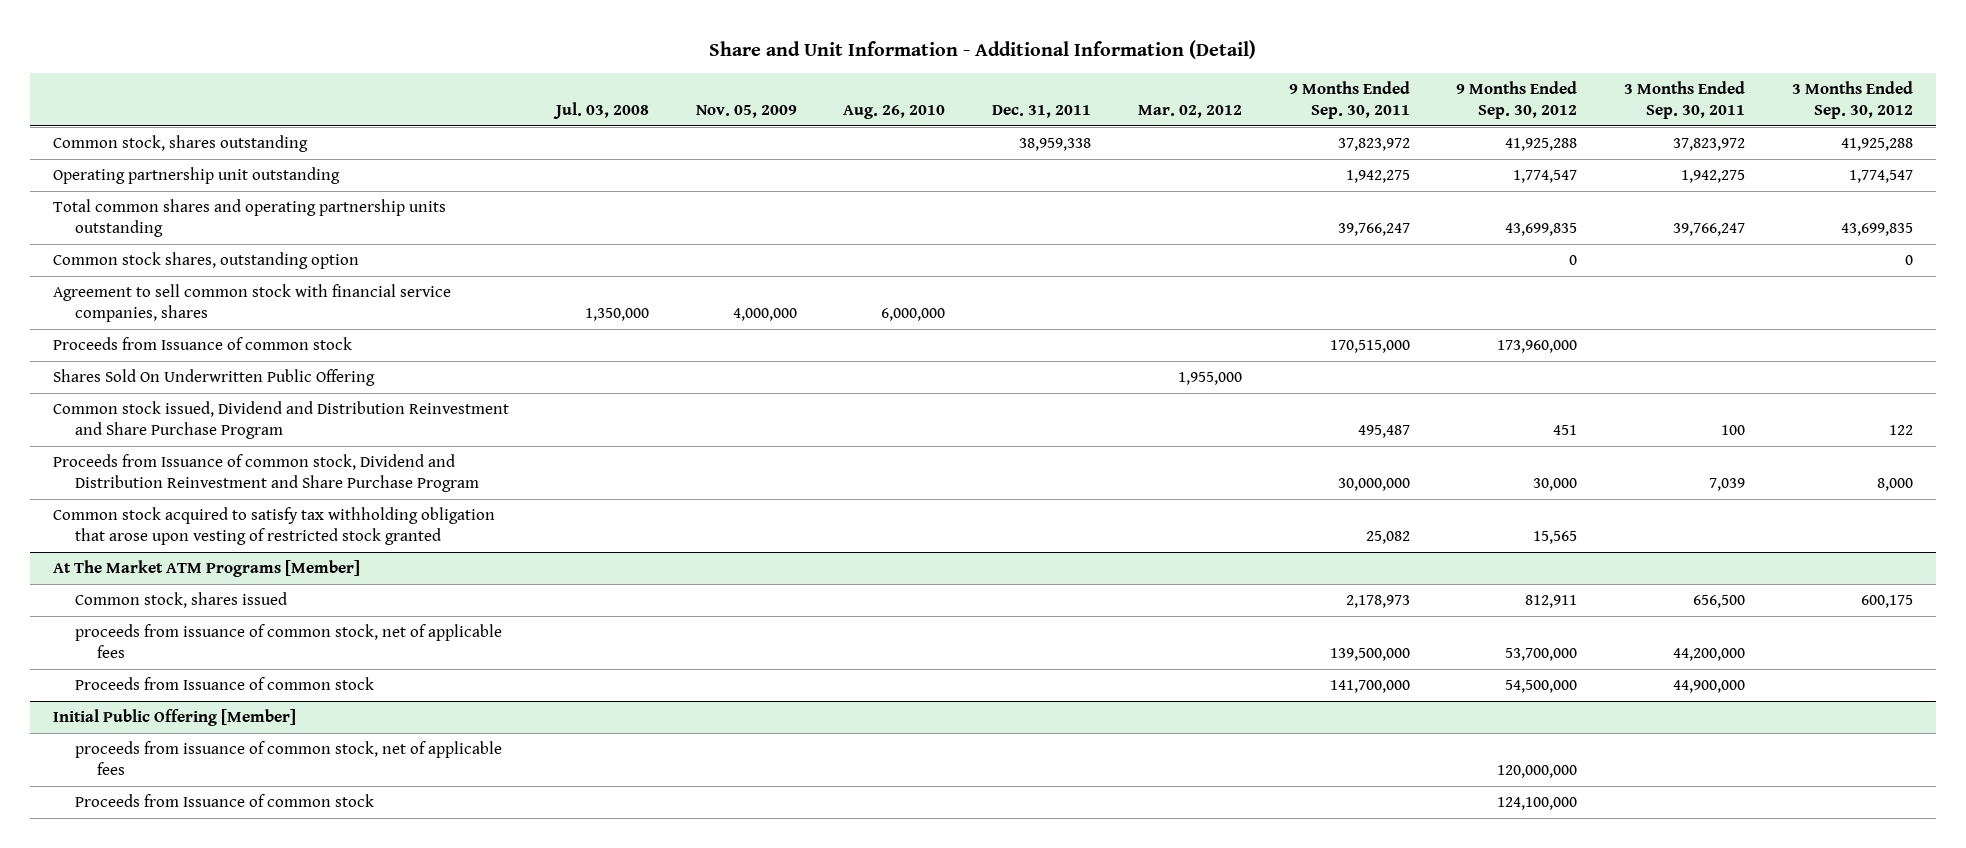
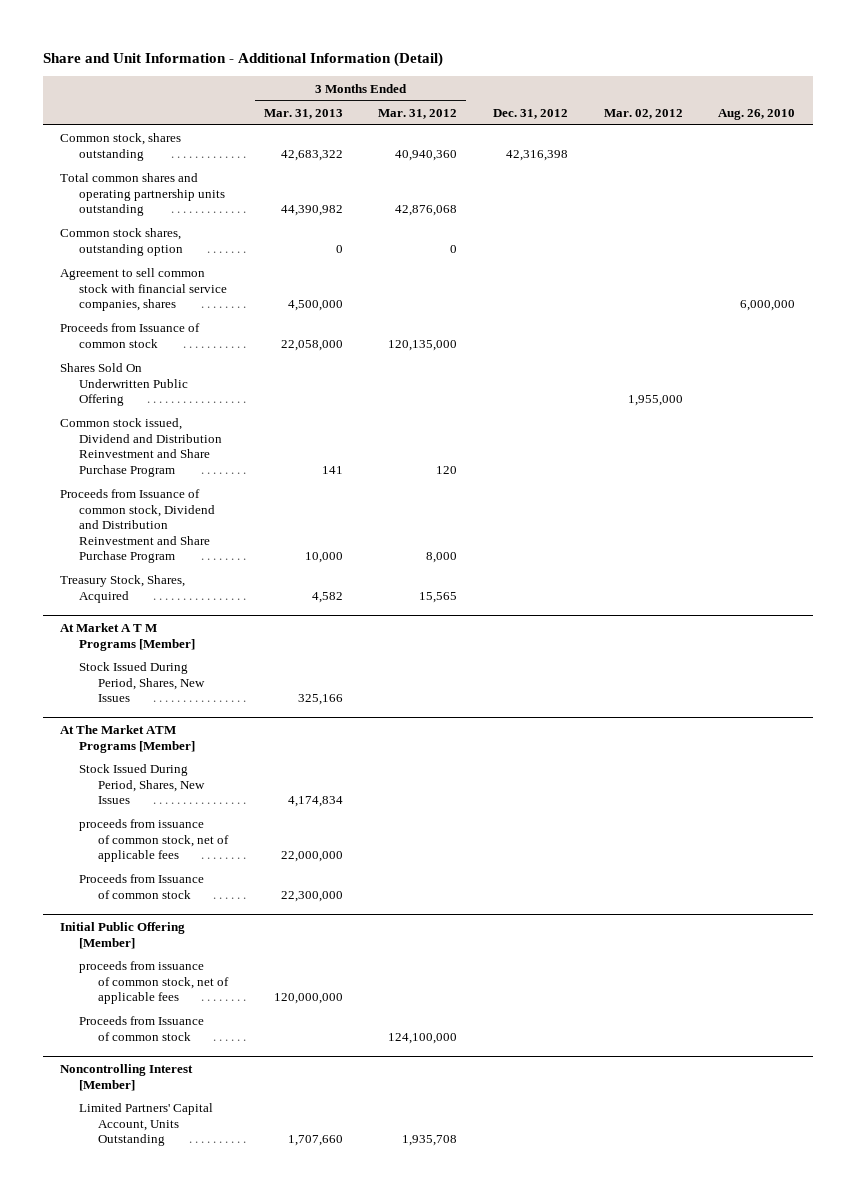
- | Jul. 03, 2008 | Nov. 05, 2009 | Aug. 26, 2010 | Dec. 31, 2011 | Mar. 02, 2012 | 9 Months Ended Sep. 30, 2011 | 9 Months Ended Sep. 30, 2012 | 3 Months Ended Sep. 30, 2011 | 3 Months Ended Sep. 30, 2012
+ | 3 Months Ended Mar. 31, 2013 | 3 Months Ended Mar. 31, 2012 | Dec. 31, 2012 | Mar. 02, 2012 | Aug. 26, 2010
- Operating partnership unit outstanding | | | | | | 1,942,275 | 1,774,547 | 1,942,275 | 1,774,547
- Common stock acquired to satisfy tax withholding obligation that arose upon vesting of restricted stock granted | | | | | | 25,082 | 15,565 | |
+ Treasury Stock, Shares, Acquired | 4,582 | 15,565 | | |
+ At Market A T M Programs [Member]
+ Stock Issued During Period, Shares, New Issues | 325,166 | | | |
@ At The Market ATM Programs [Member]
- Common stock, shares issued | | | | | | 2,178,973 | 812,911 | 656,500 | 600,175
+ Stock Issued During Period, Shares, New Issues | 4,174,834 | | | |
+ Noncontrolling Interest [Member]
+ Limited Partners' Capital Account, Units Outstanding | 1,707,660 | 1,935,708 | | |

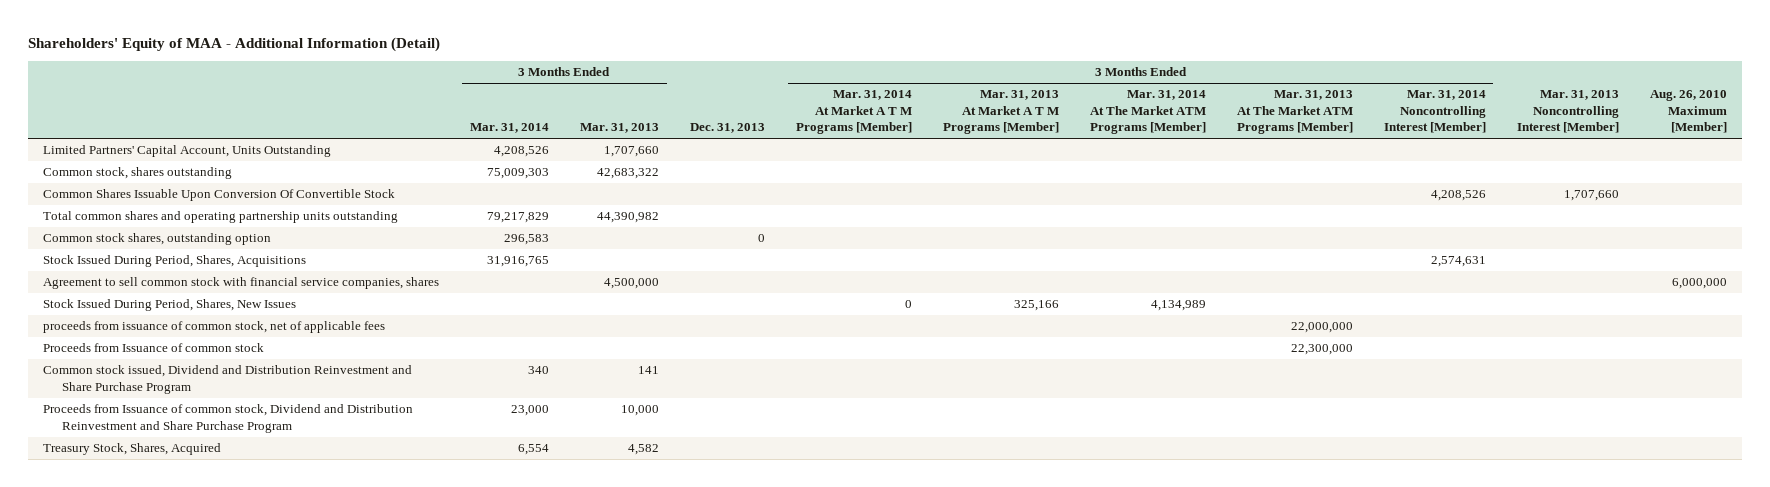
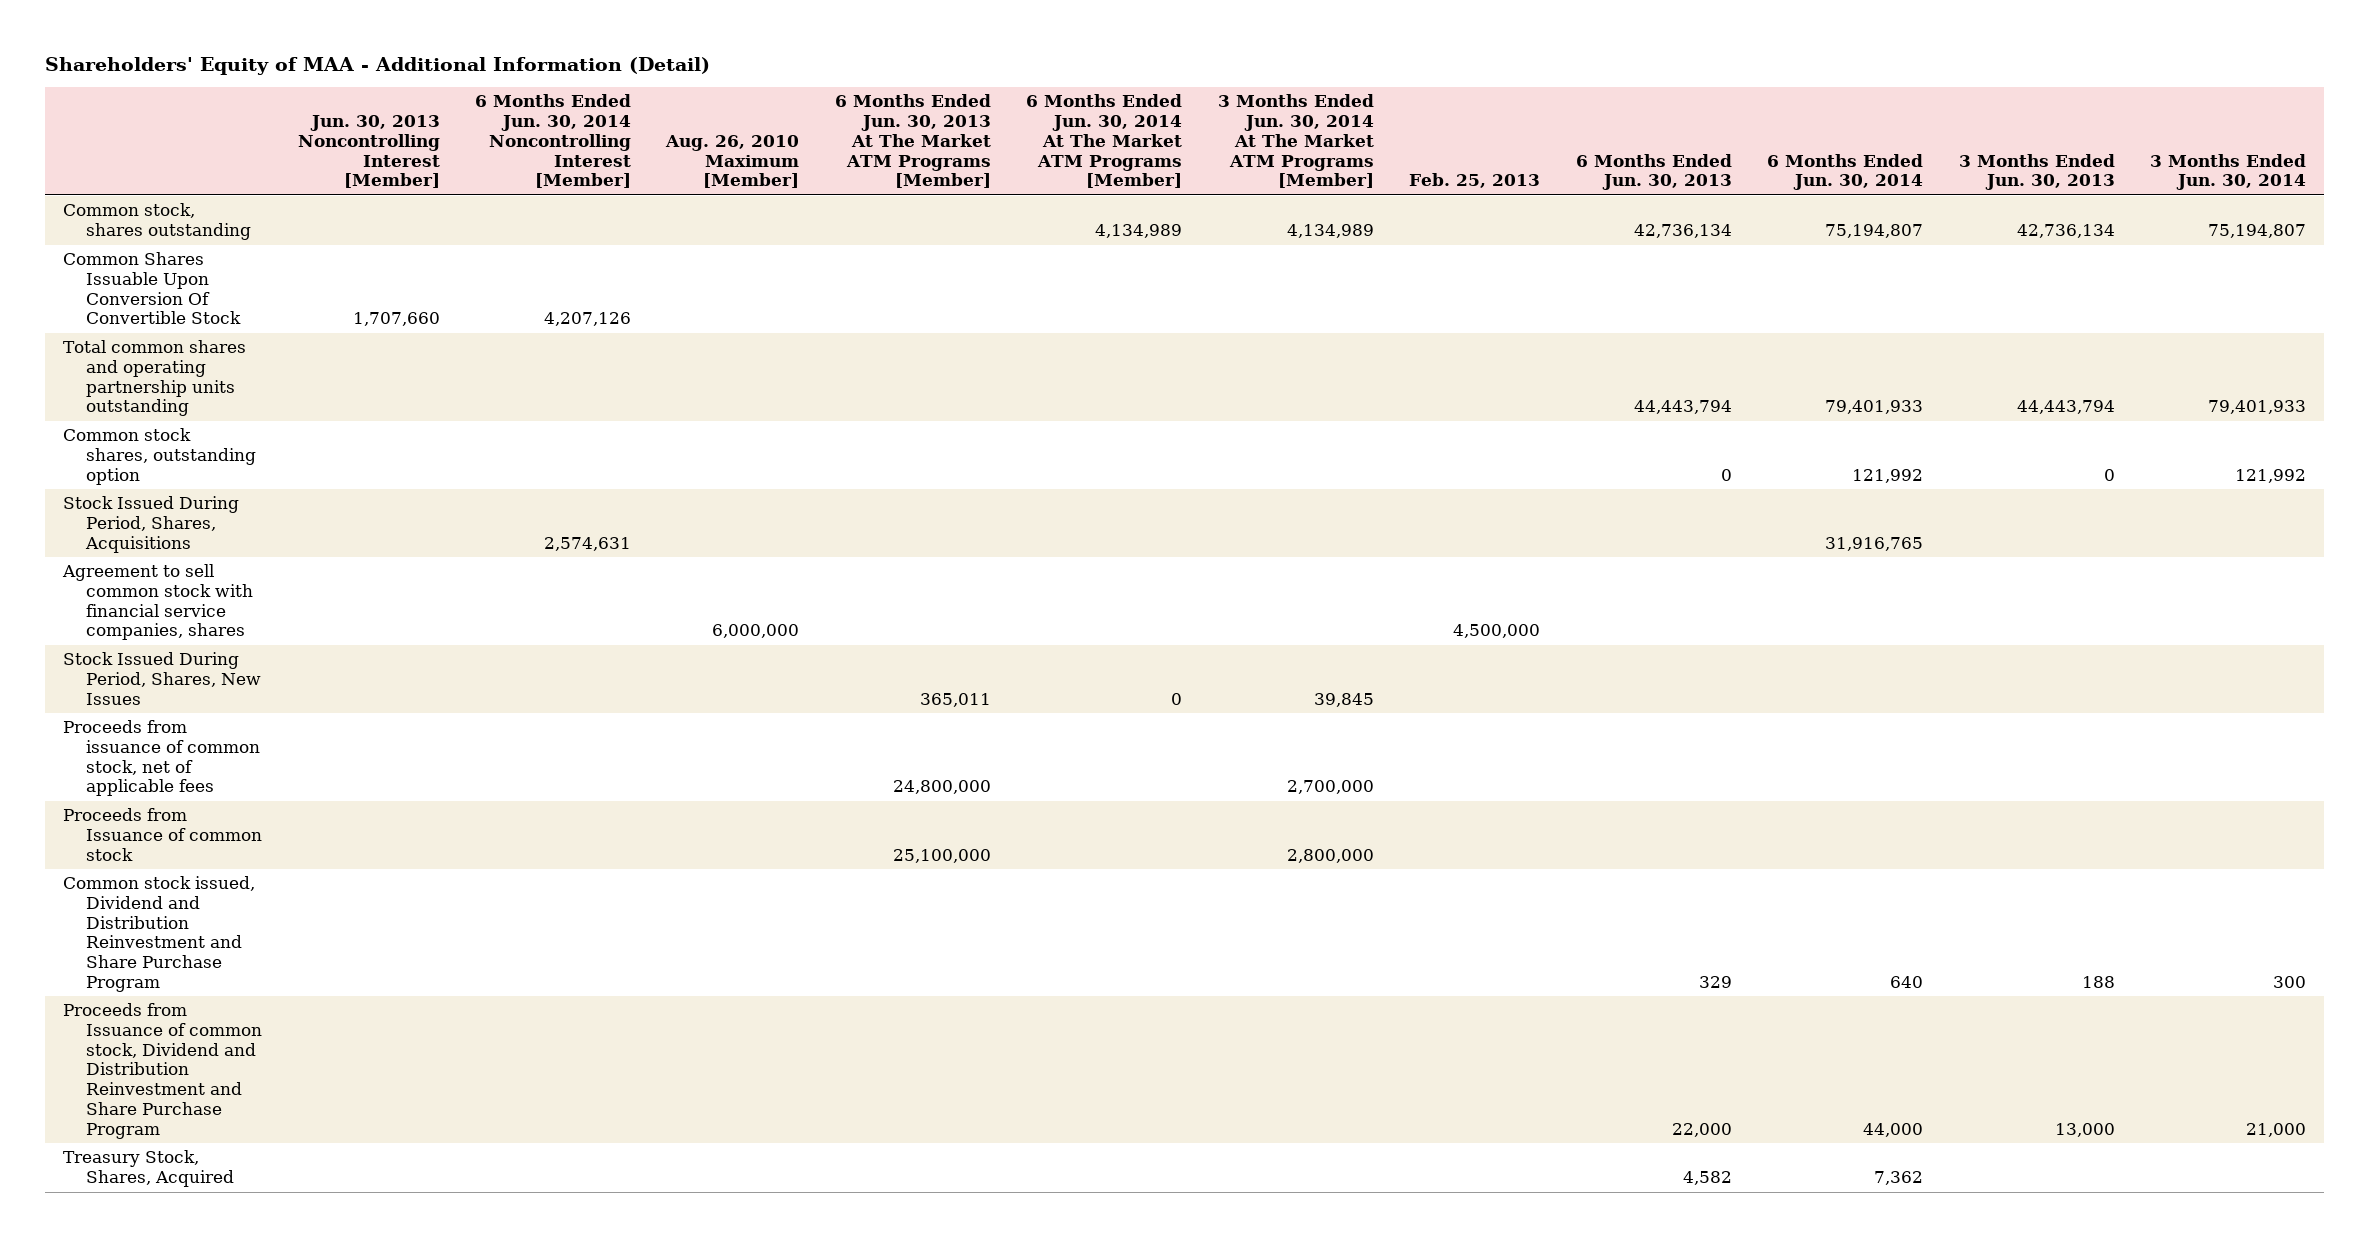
- | 3 Months Ended Mar. 31, 2014 | 3 Months Ended Mar. 31, 2013 | Dec. 31, 2013 | 3 Months Ended Mar. 31, 2014 At Market A T M Programs [Member] | 3 Months Ended Mar. 31, 2013 At Market A T M Programs [Member] | 3 Months Ended Mar. 31, 2014 At The Market ATM Programs [Member] | 3 Months Ended Mar. 31, 2013 At The Market ATM Programs [Member] | 3 Months Ended Mar. 31, 2014 Noncontrolling Interest [Member] | Mar. 31, 2013 Noncontrolling Interest [Member] | Aug. 26, 2010 Maximum [Member]
+ | Jun. 30, 2013 Noncontrolling Interest [Member] | 6 Months Ended Jun. 30, 2014 Noncontrolling Interest [Member] | Aug. 26, 2010 Maximum [Member] | 6 Months Ended Jun. 30, 2013 At The Market ATM Programs [Member] | 6 Months Ended Jun. 30, 2014 At The Market ATM Programs [Member] | 3 Months Ended Jun. 30, 2014 At The Market ATM Programs [Member] | Feb. 25, 2013 | 6 Months Ended Jun. 30, 2013 | 6 Months Ended Jun. 30, 2014 | 3 Months Ended Jun. 30, 2013 | 3 Months Ended Jun. 30, 2014
- Limited Partners' Capital Account, Units Outstanding | 4,208,526 | 1,707,660 | | | | | | | |
- proceeds from issuance of common stock, net of applicable fees | | | | | | | 22,000,000 | | |
+ Proceeds from issuance of common stock, net of applicable fees | | | | 24,800,000 | | 2,700,000 | | | | |

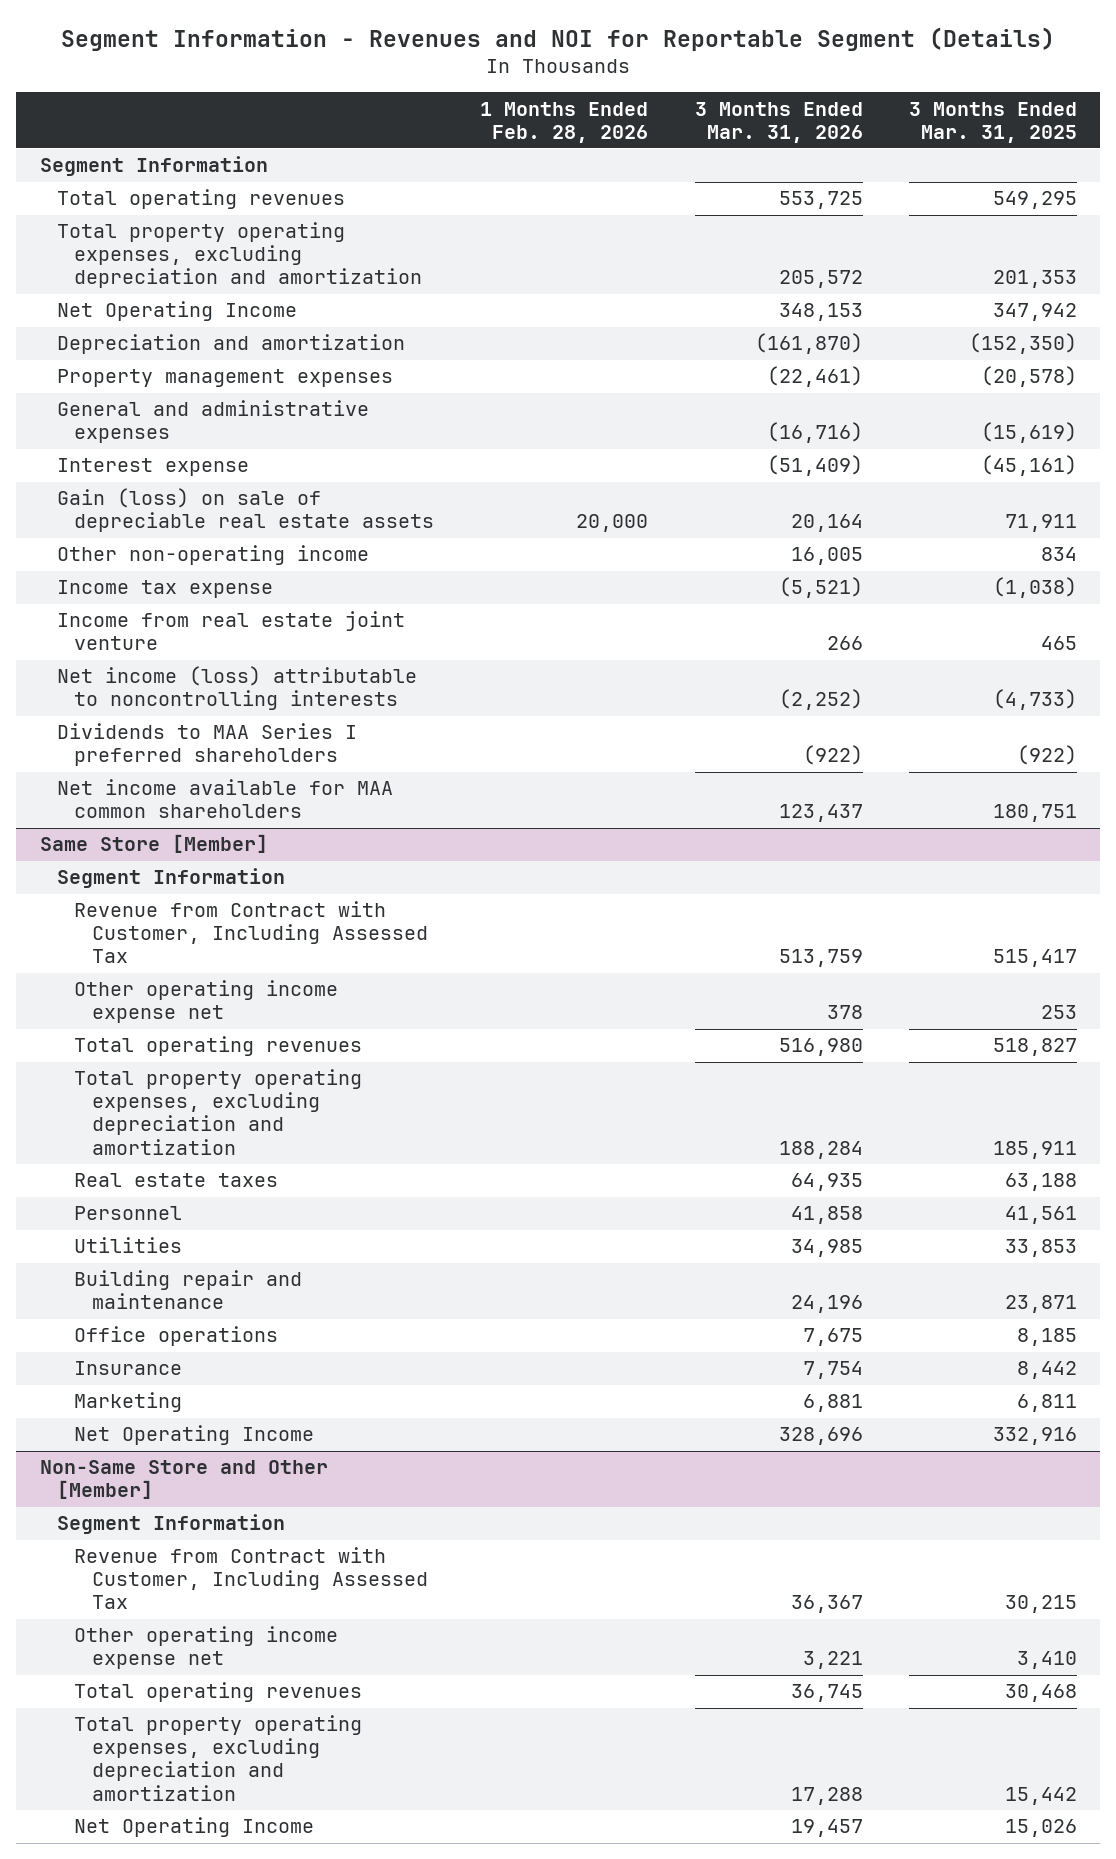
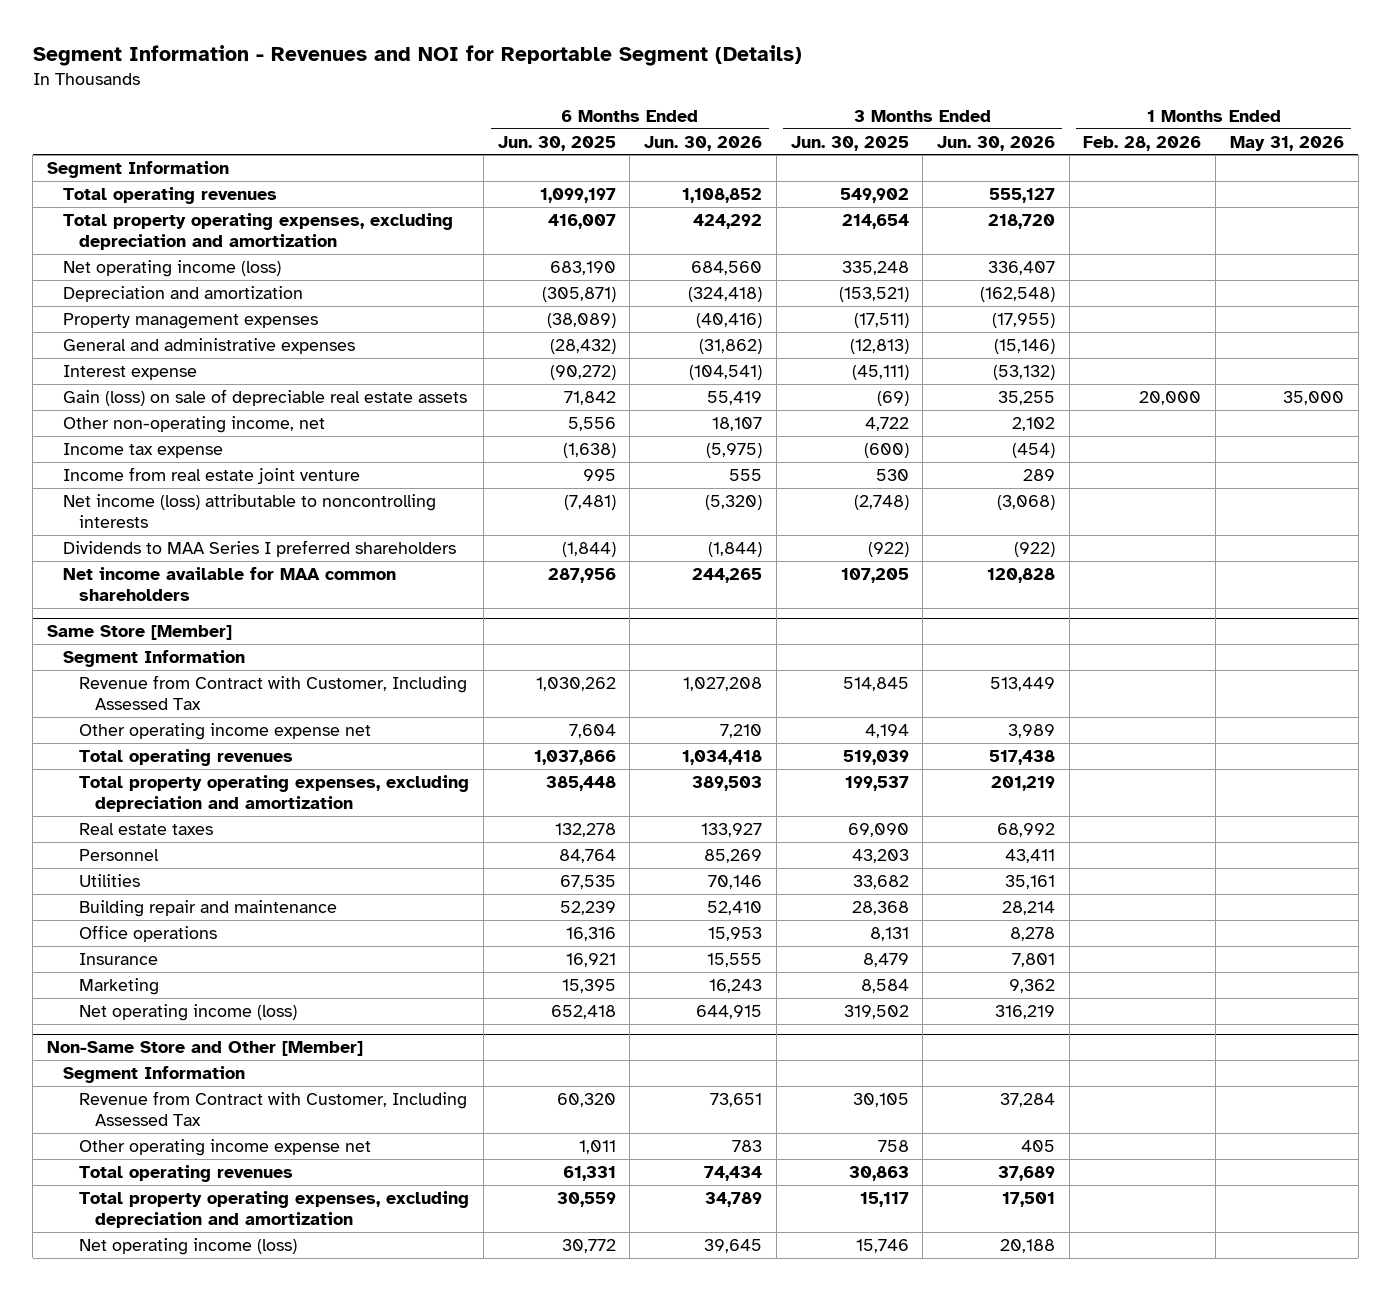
- | 1 Months Ended Feb. 28, 2026 | 3 Months Ended Mar. 31, 2026 | 3 Months Ended Mar. 31, 2025
+ | 6 Months Ended Jun. 30, 2025 | 6 Months Ended Jun. 30, 2026 | 3 Months Ended Jun. 30, 2025 | 3 Months Ended Jun. 30, 2026 | 1 Months Ended Feb. 28, 2026 | 1 Months Ended May 31, 2026
- Net Operating Income | | 348,153 | 347,942
+ Net operating income (loss) | 683,190 | 684,560 | 335,248 | 336,407 | |
- Other non-operating income | | 16,005 | 834
+ Other non-operating income, net | 5,556 | 18,107 | 4,722 | 2,102 | |
@ Same Store [Member]
- Net Operating Income | | 328,696 | 332,916
+ Net operating income (loss) | 652,418 | 644,915 | 319,502 | 316,219 | |
@ Non-Same Store and Other [Member]
- Net Operating Income | | 19,457 | 15,026
+ Net operating income (loss) | 30,772 | 39,645 | 15,746 | 20,188 | |

